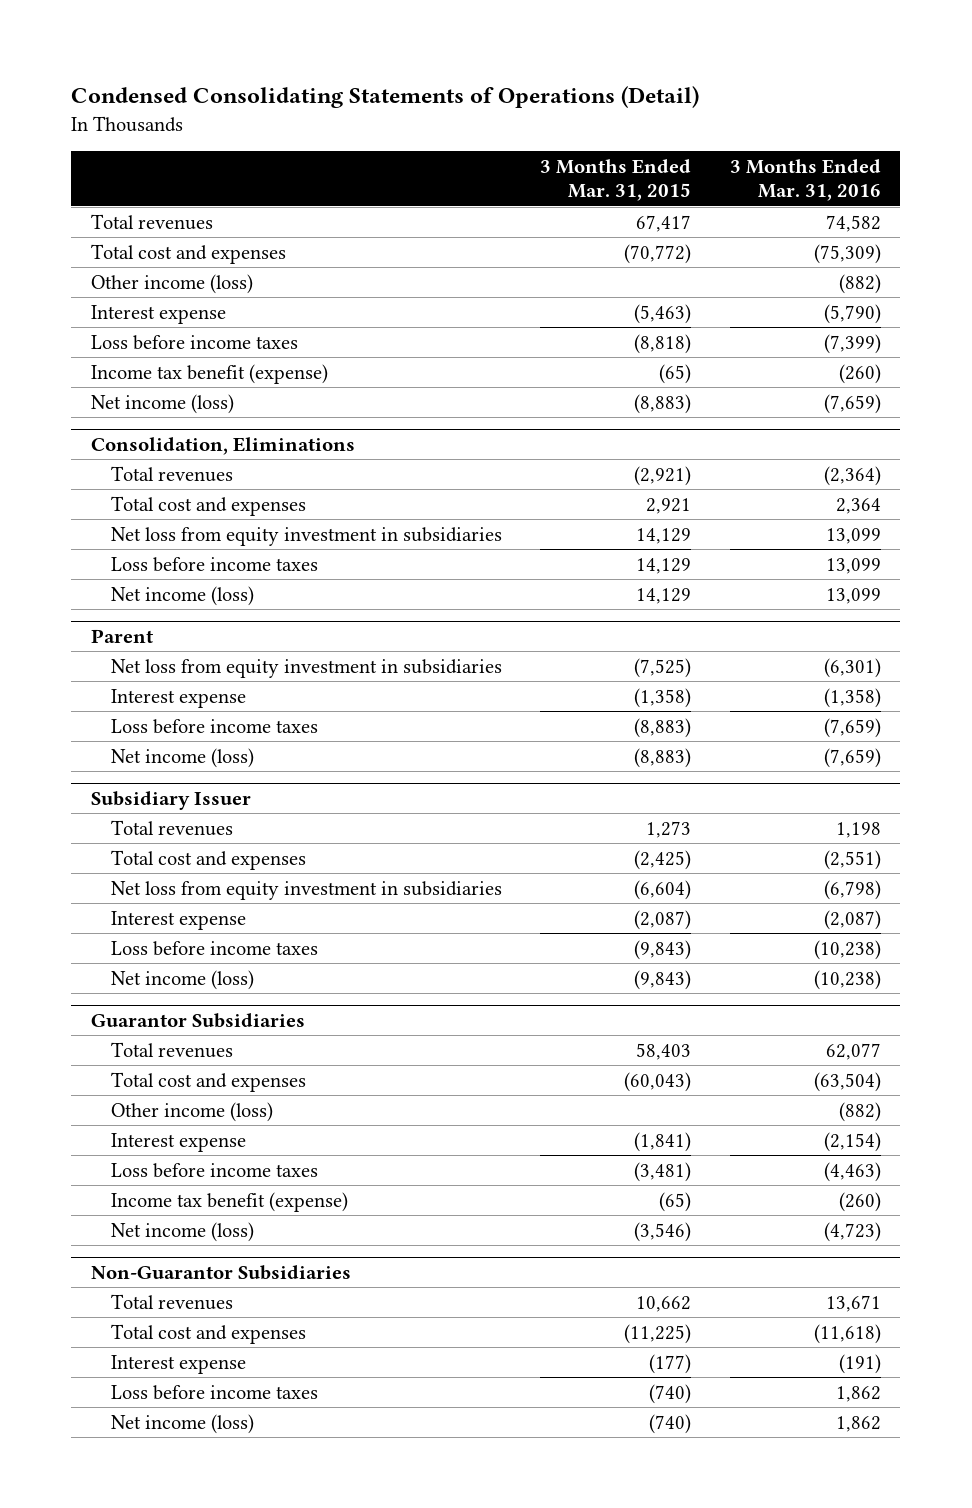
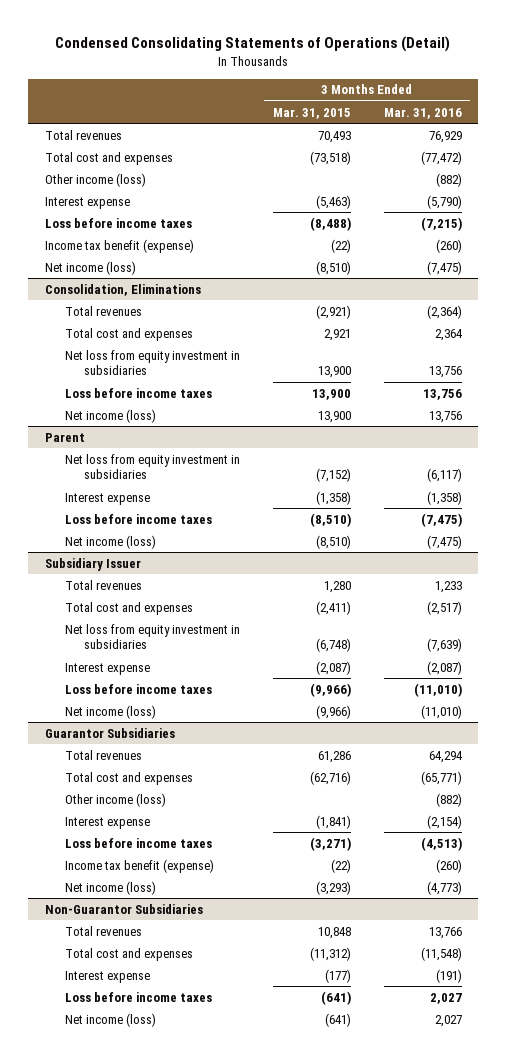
- Total revenues | 67,417 | 74,582
- Total cost and expenses | (70,772) | (75,309)
+ Total revenues | 70,493 | 76,929
+ Total cost and expenses | (73,518) | (77,472)
- Loss before income taxes | (8,818) | (7,399)
- Income tax benefit (expense) | (65) | (260)
- Net income (loss) | (8,883) | (7,659)
+ Loss before income taxes | (8,488) | (7,215)
+ Income tax benefit (expense) | (22) | (260)
+ Net income (loss) | (8,510) | (7,475)
@ Consolidation, Eliminations
- Net loss from equity investment in subsidiaries | 14,129 | 13,099
- Loss before income taxes | 14,129 | 13,099
- Net income (loss) | 14,129 | 13,099
+ Net loss from equity investment in subsidiaries | 13,900 | 13,756
+ Loss before income taxes | 13,900 | 13,756
+ Net income (loss) | 13,900 | 13,756
@ Parent
- Net loss from equity investment in subsidiaries | (7,525) | (6,301)
+ Net loss from equity investment in subsidiaries | (7,152) | (6,117)
- Loss before income taxes | (8,883) | (7,659)
- Net income (loss) | (8,883) | (7,659)
+ Loss before income taxes | (8,510) | (7,475)
+ Net income (loss) | (8,510) | (7,475)
@ Subsidiary Issuer
- Total revenues | 1,273 | 1,198
- Total cost and expenses | (2,425) | (2,551)
- Net loss from equity investment in subsidiaries | (6,604) | (6,798)
+ Total revenues | 1,280 | 1,233
+ Total cost and expenses | (2,411) | (2,517)
+ Net loss from equity investment in subsidiaries | (6,748) | (7,639)
- Loss before income taxes | (9,843) | (10,238)
- Net income (loss) | (9,843) | (10,238)
+ Loss before income taxes | (9,966) | (11,010)
+ Net income (loss) | (9,966) | (11,010)
@ Guarantor Subsidiaries
- Total revenues | 58,403 | 62,077
- Total cost and expenses | (60,043) | (63,504)
+ Total revenues | 61,286 | 64,294
+ Total cost and expenses | (62,716) | (65,771)
- Loss before income taxes | (3,481) | (4,463)
- Income tax benefit (expense) | (65) | (260)
- Net income (loss) | (3,546) | (4,723)
+ Loss before income taxes | (3,271) | (4,513)
+ Income tax benefit (expense) | (22) | (260)
+ Net income (loss) | (3,293) | (4,773)
@ Non-Guarantor Subsidiaries
- Total revenues | 10,662 | 13,671
- Total cost and expenses | (11,225) | (11,618)
+ Total revenues | 10,848 | 13,766
+ Total cost and expenses | (11,312) | (11,548)
- Loss before income taxes | (740) | 1,862
- Net income (loss) | (740) | 1,862
+ Loss before income taxes | (641) | 2,027
+ Net income (loss) | (641) | 2,027

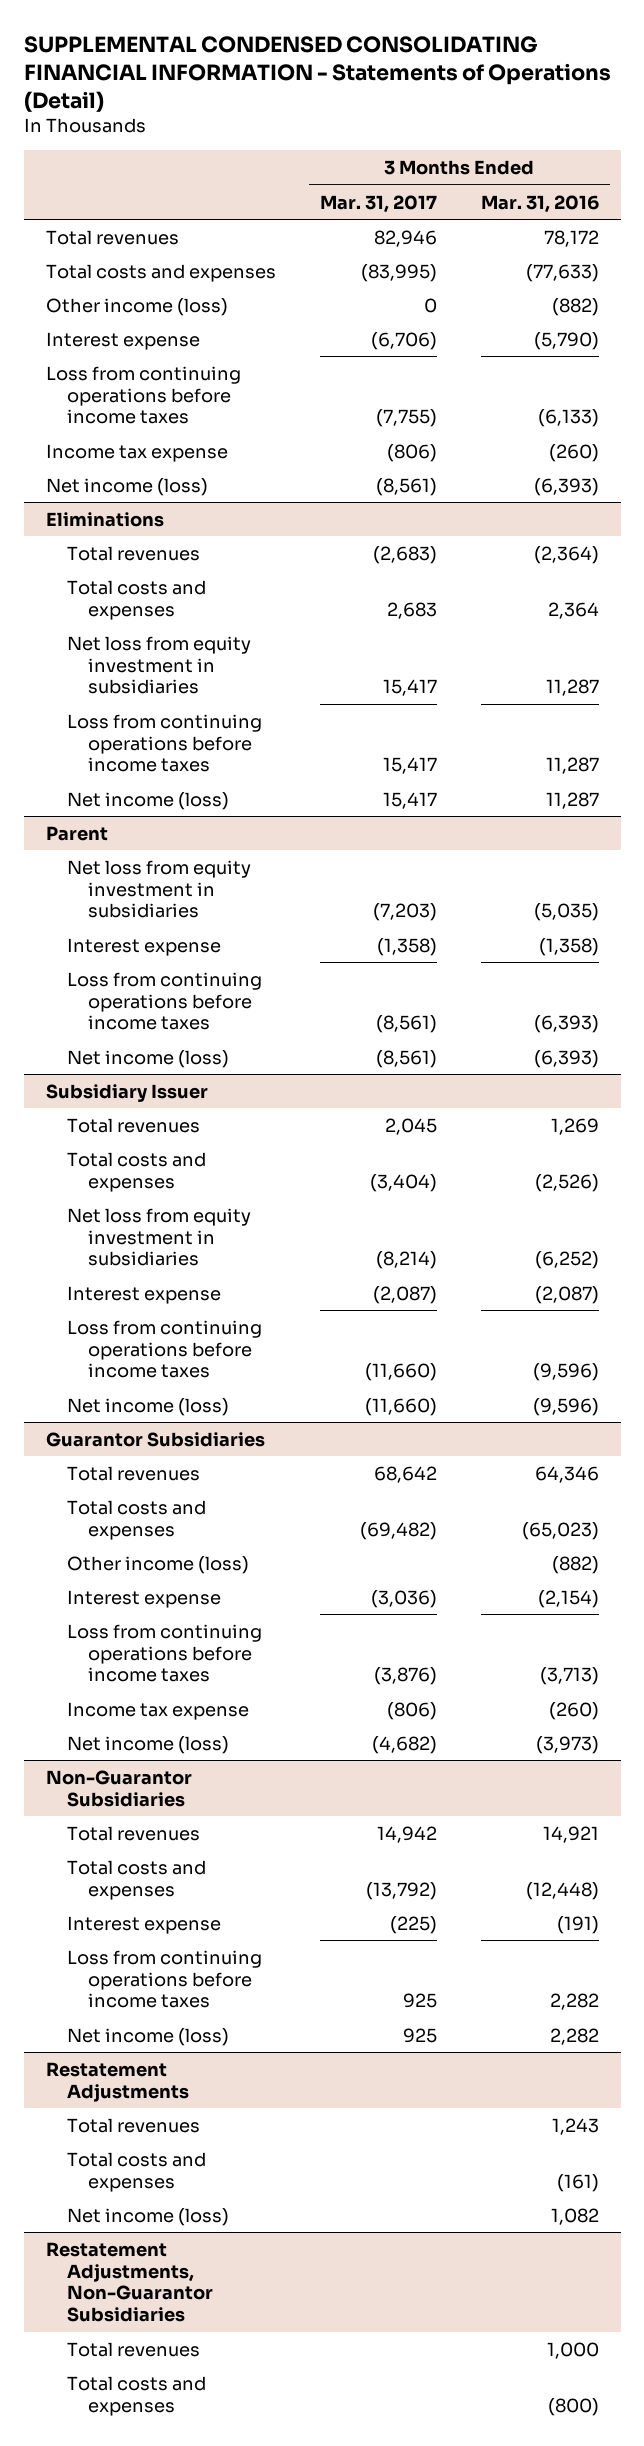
- Condensed Consolidating Statements of Operations (Detail)
+ SUPPLEMENTAL CONDENSED CONSOLIDATING FINANCIAL INFORMATION - Statements of Operations (Detail)
- | 3 Months Ended Mar. 31, 2015 | 3 Months Ended Mar. 31, 2016
+ | 3 Months Ended Mar. 31, 2017 | 3 Months Ended Mar. 31, 2016
- Total revenues | 70,493 | 76,929
- Total cost and expenses | (73,518) | (77,472)
+ Total revenues | 82,946 | 78,172
+ Total costs and expenses | (83,995) | (77,633)
- Loss before income taxes | (8,488) | (7,215)
- Income tax benefit (expense) | (22) | (260)
- Net income (loss) | (8,510) | (7,475)
- Consolidation, Eliminations
+ Loss from continuing operations before income taxes | (7,755) | (6,133)
+ Income tax expense | (806) | (260)
+ Net income (loss) | (8,561) | (6,393)
+ Eliminations
- Total cost and expenses | 2,921 | 2,364
- Net loss from equity investment in subsidiaries | 13,900 | 13,756
- Loss before income taxes | 13,900 | 13,756
- Net income (loss) | 13,900 | 13,756
+ Total costs and expenses | 2,683 | 2,364
+ Net loss from equity investment in subsidiaries | 15,417 | 11,287
+ Loss from continuing operations before income taxes | 15,417 | 11,287
+ Net income (loss) | 15,417 | 11,287
@ Parent
- Net loss from equity investment in subsidiaries | (7,152) | (6,117)
+ Net loss from equity investment in subsidiaries | (7,203) | (5,035)
- Loss before income taxes | (8,510) | (7,475)
- Net income (loss) | (8,510) | (7,475)
+ Loss from continuing operations before income taxes | (8,561) | (6,393)
+ Net income (loss) | (8,561) | (6,393)
@ Subsidiary Issuer
- Total revenues | 1,280 | 1,233
- Total cost and expenses | (2,411) | (2,517)
- Net loss from equity investment in subsidiaries | (6,748) | (7,639)
+ Total revenues | 2,045 | 1,269
+ Total costs and expenses | (3,404) | (2,526)
+ Net loss from equity investment in subsidiaries | (8,214) | (6,252)
- Loss before income taxes | (9,966) | (11,010)
- Net income (loss) | (9,966) | (11,010)
+ Loss from continuing operations before income taxes | (11,660) | (9,596)
+ Net income (loss) | (11,660) | (9,596)
@ Guarantor Subsidiaries
- Total revenues | 61,286 | 64,294
- Total cost and expenses | (62,716) | (65,771)
+ Total revenues | 68,642 | 64,346
+ Total costs and expenses | (69,482) | (65,023)
- Loss before income taxes | (3,271) | (4,513)
- Income tax benefit (expense) | (22) | (260)
- Net income (loss) | (3,293) | (4,773)
+ Loss from continuing operations before income taxes | (3,876) | (3,713)
+ Income tax expense | (806) | (260)
+ Net income (loss) | (4,682) | (3,973)
@ Non-Guarantor Subsidiaries
- Total revenues | 10,848 | 13,766
- Total cost and expenses | (11,312) | (11,548)
+ Total revenues | 14,942 | 14,921
+ Total costs and expenses | (13,792) | (12,448)
- Loss before income taxes | (641) | 2,027
- Net income (loss) | (641) | 2,027
+ Loss from continuing operations before income taxes | 925 | 2,282
+ Net income (loss) | 925 | 2,282
+ Restatement Adjustments
+ Total revenues | | 1,243
+ Total costs and expenses | | (161)
+ Net income (loss) | | 1,082
+ Restatement Adjustments, Non-Guarantor Subsidiaries
+ Total revenues | | 1,000
+ Total costs and expenses | | (800)

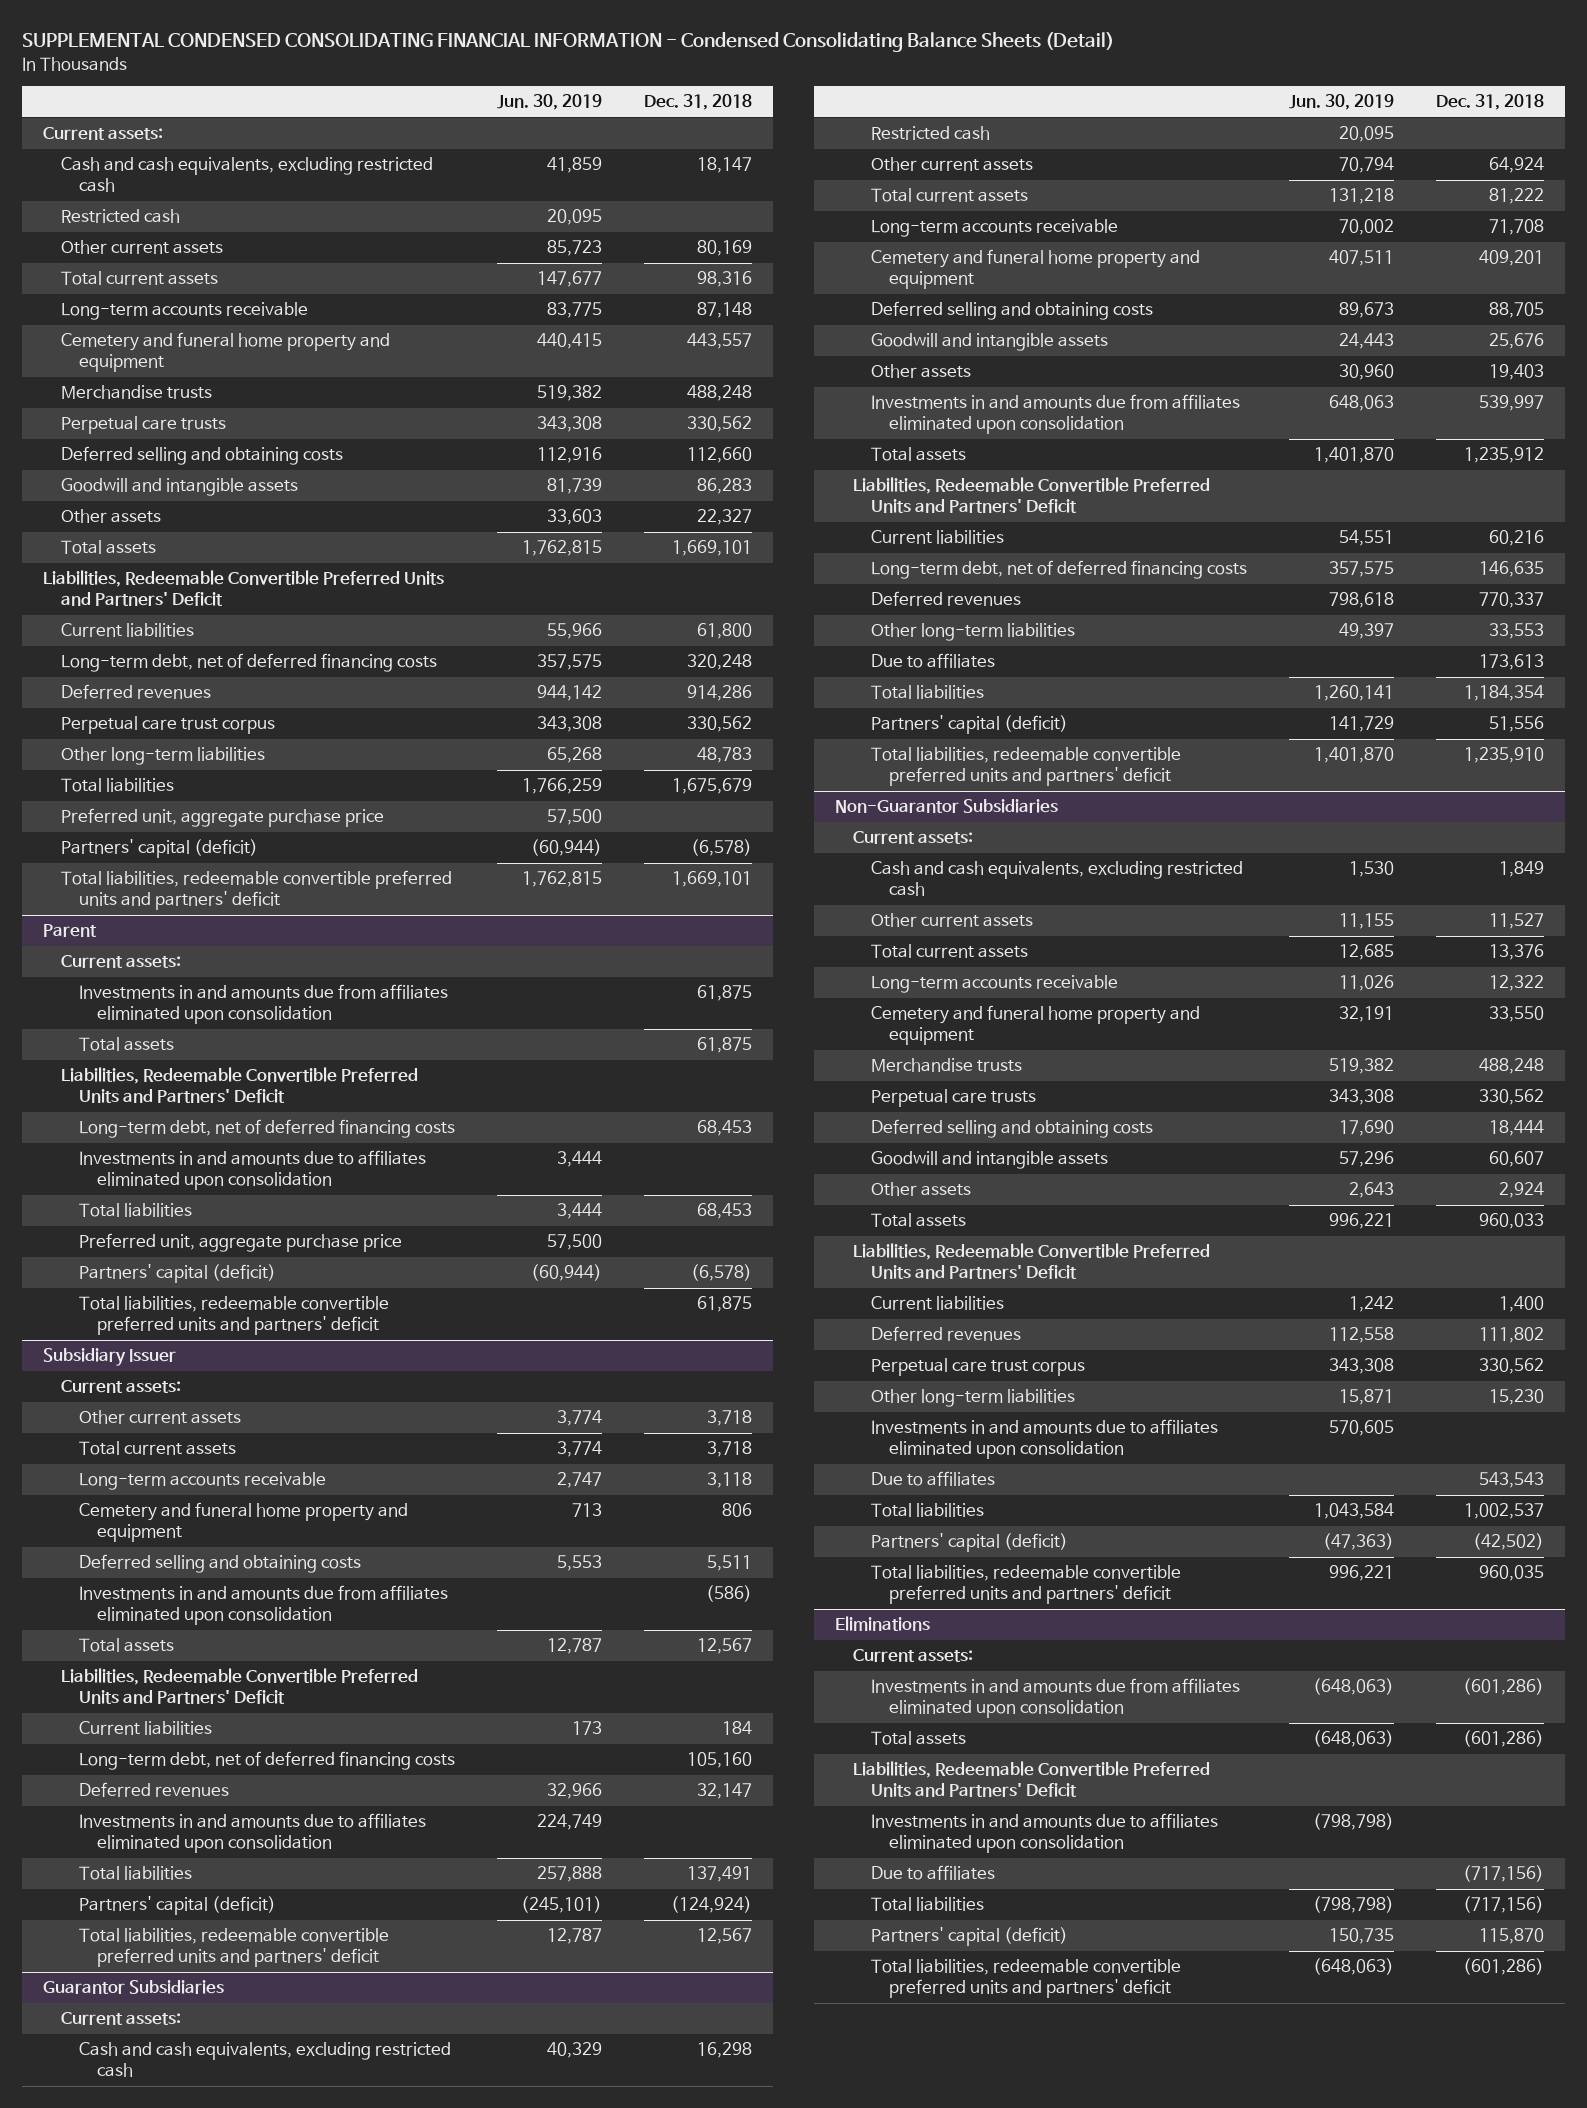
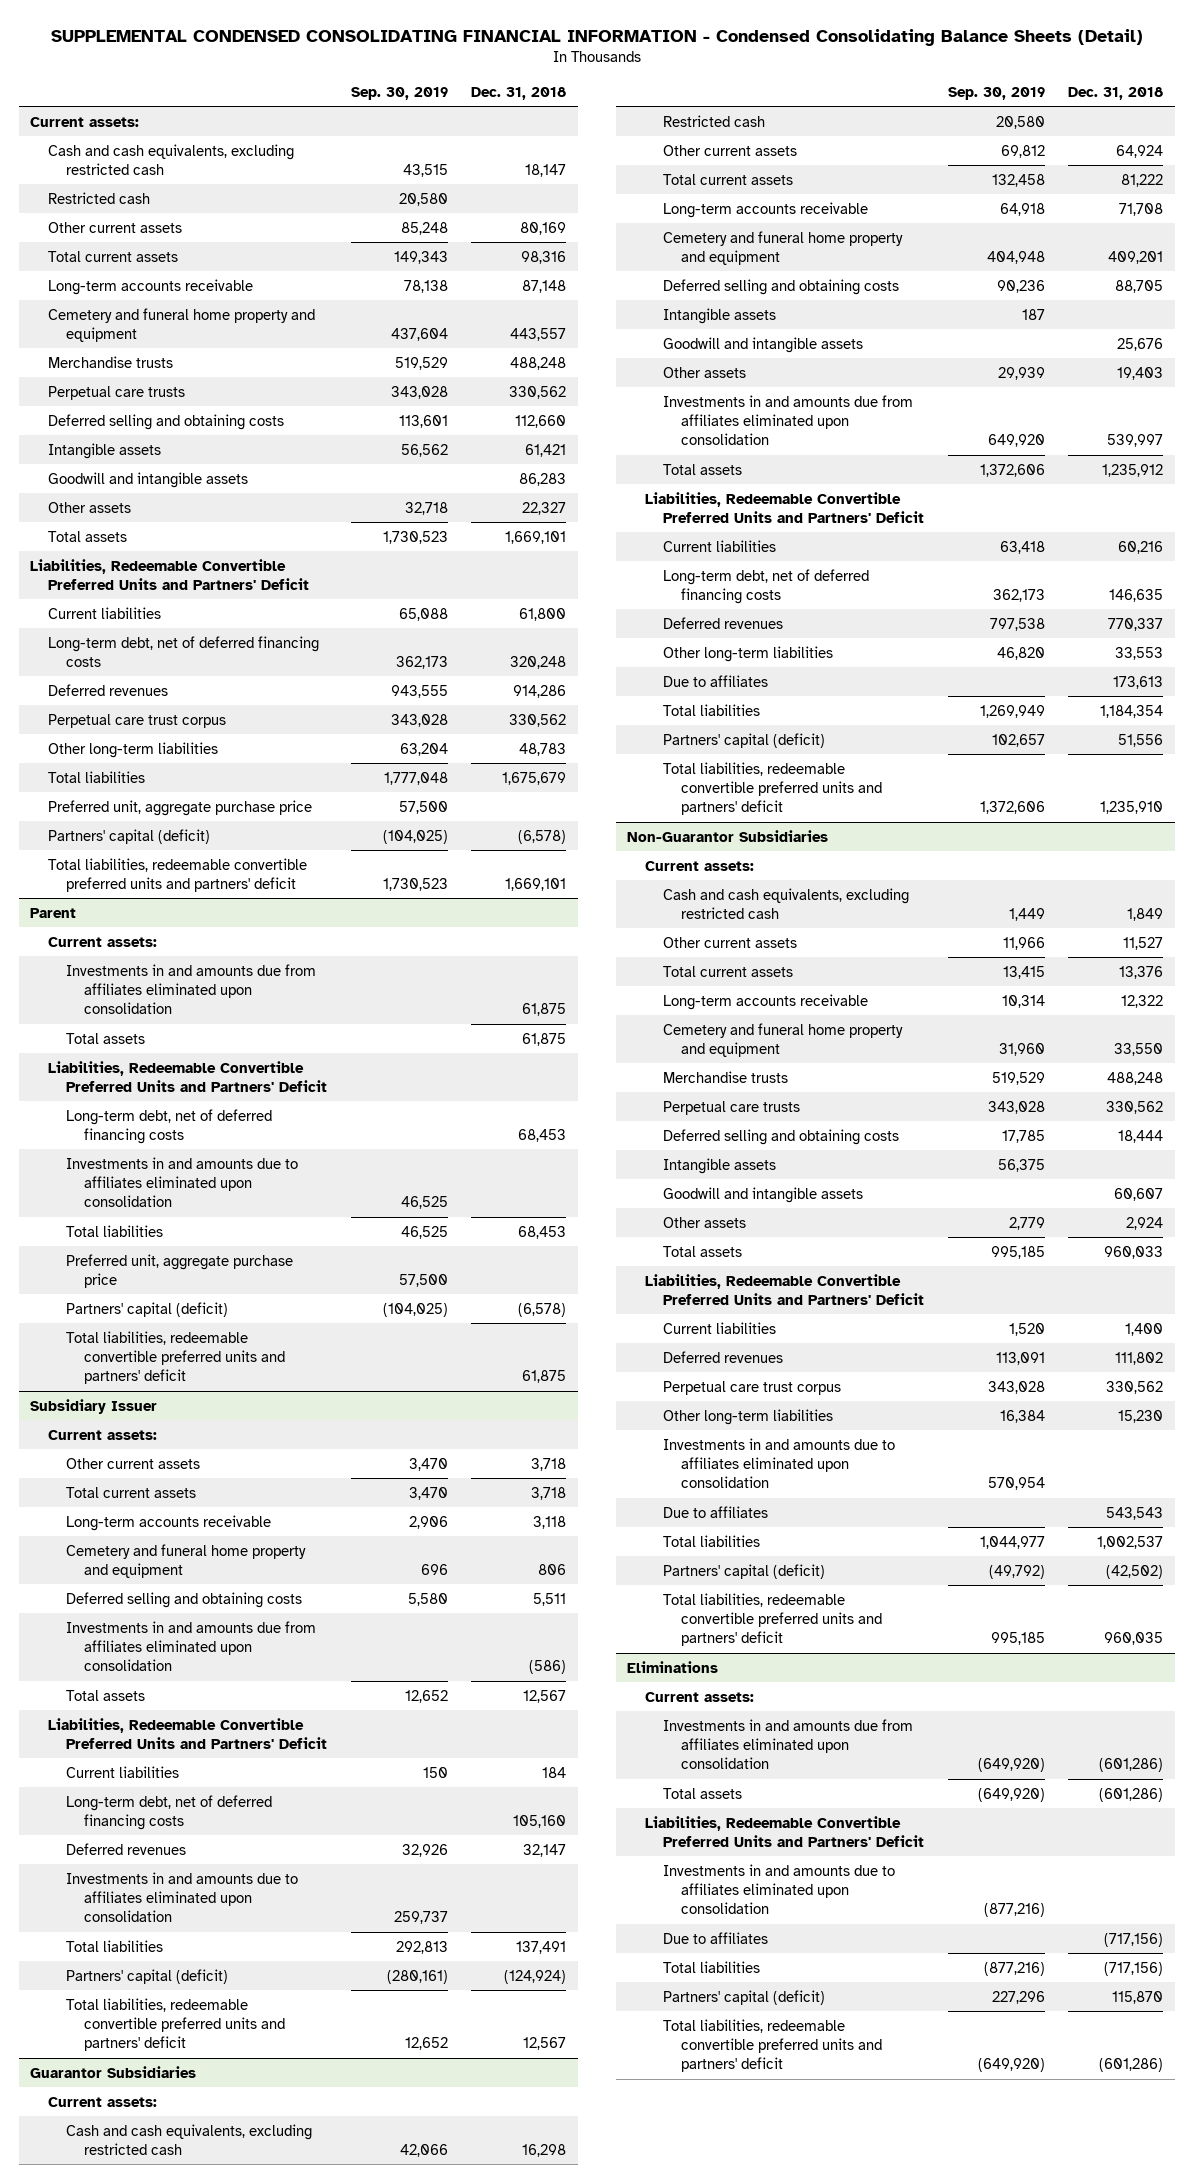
- | Jun. 30, 2019 | Dec. 31, 2018
+ | Sep. 30, 2019 | Dec. 31, 2018
+ Intangible assets | 56,562 | 61,421
@ Guarantor Subsidiaries
+ Intangible assets | 187 |
@ Non-Guarantor Subsidiaries
+ Intangible assets | 56,375 |

